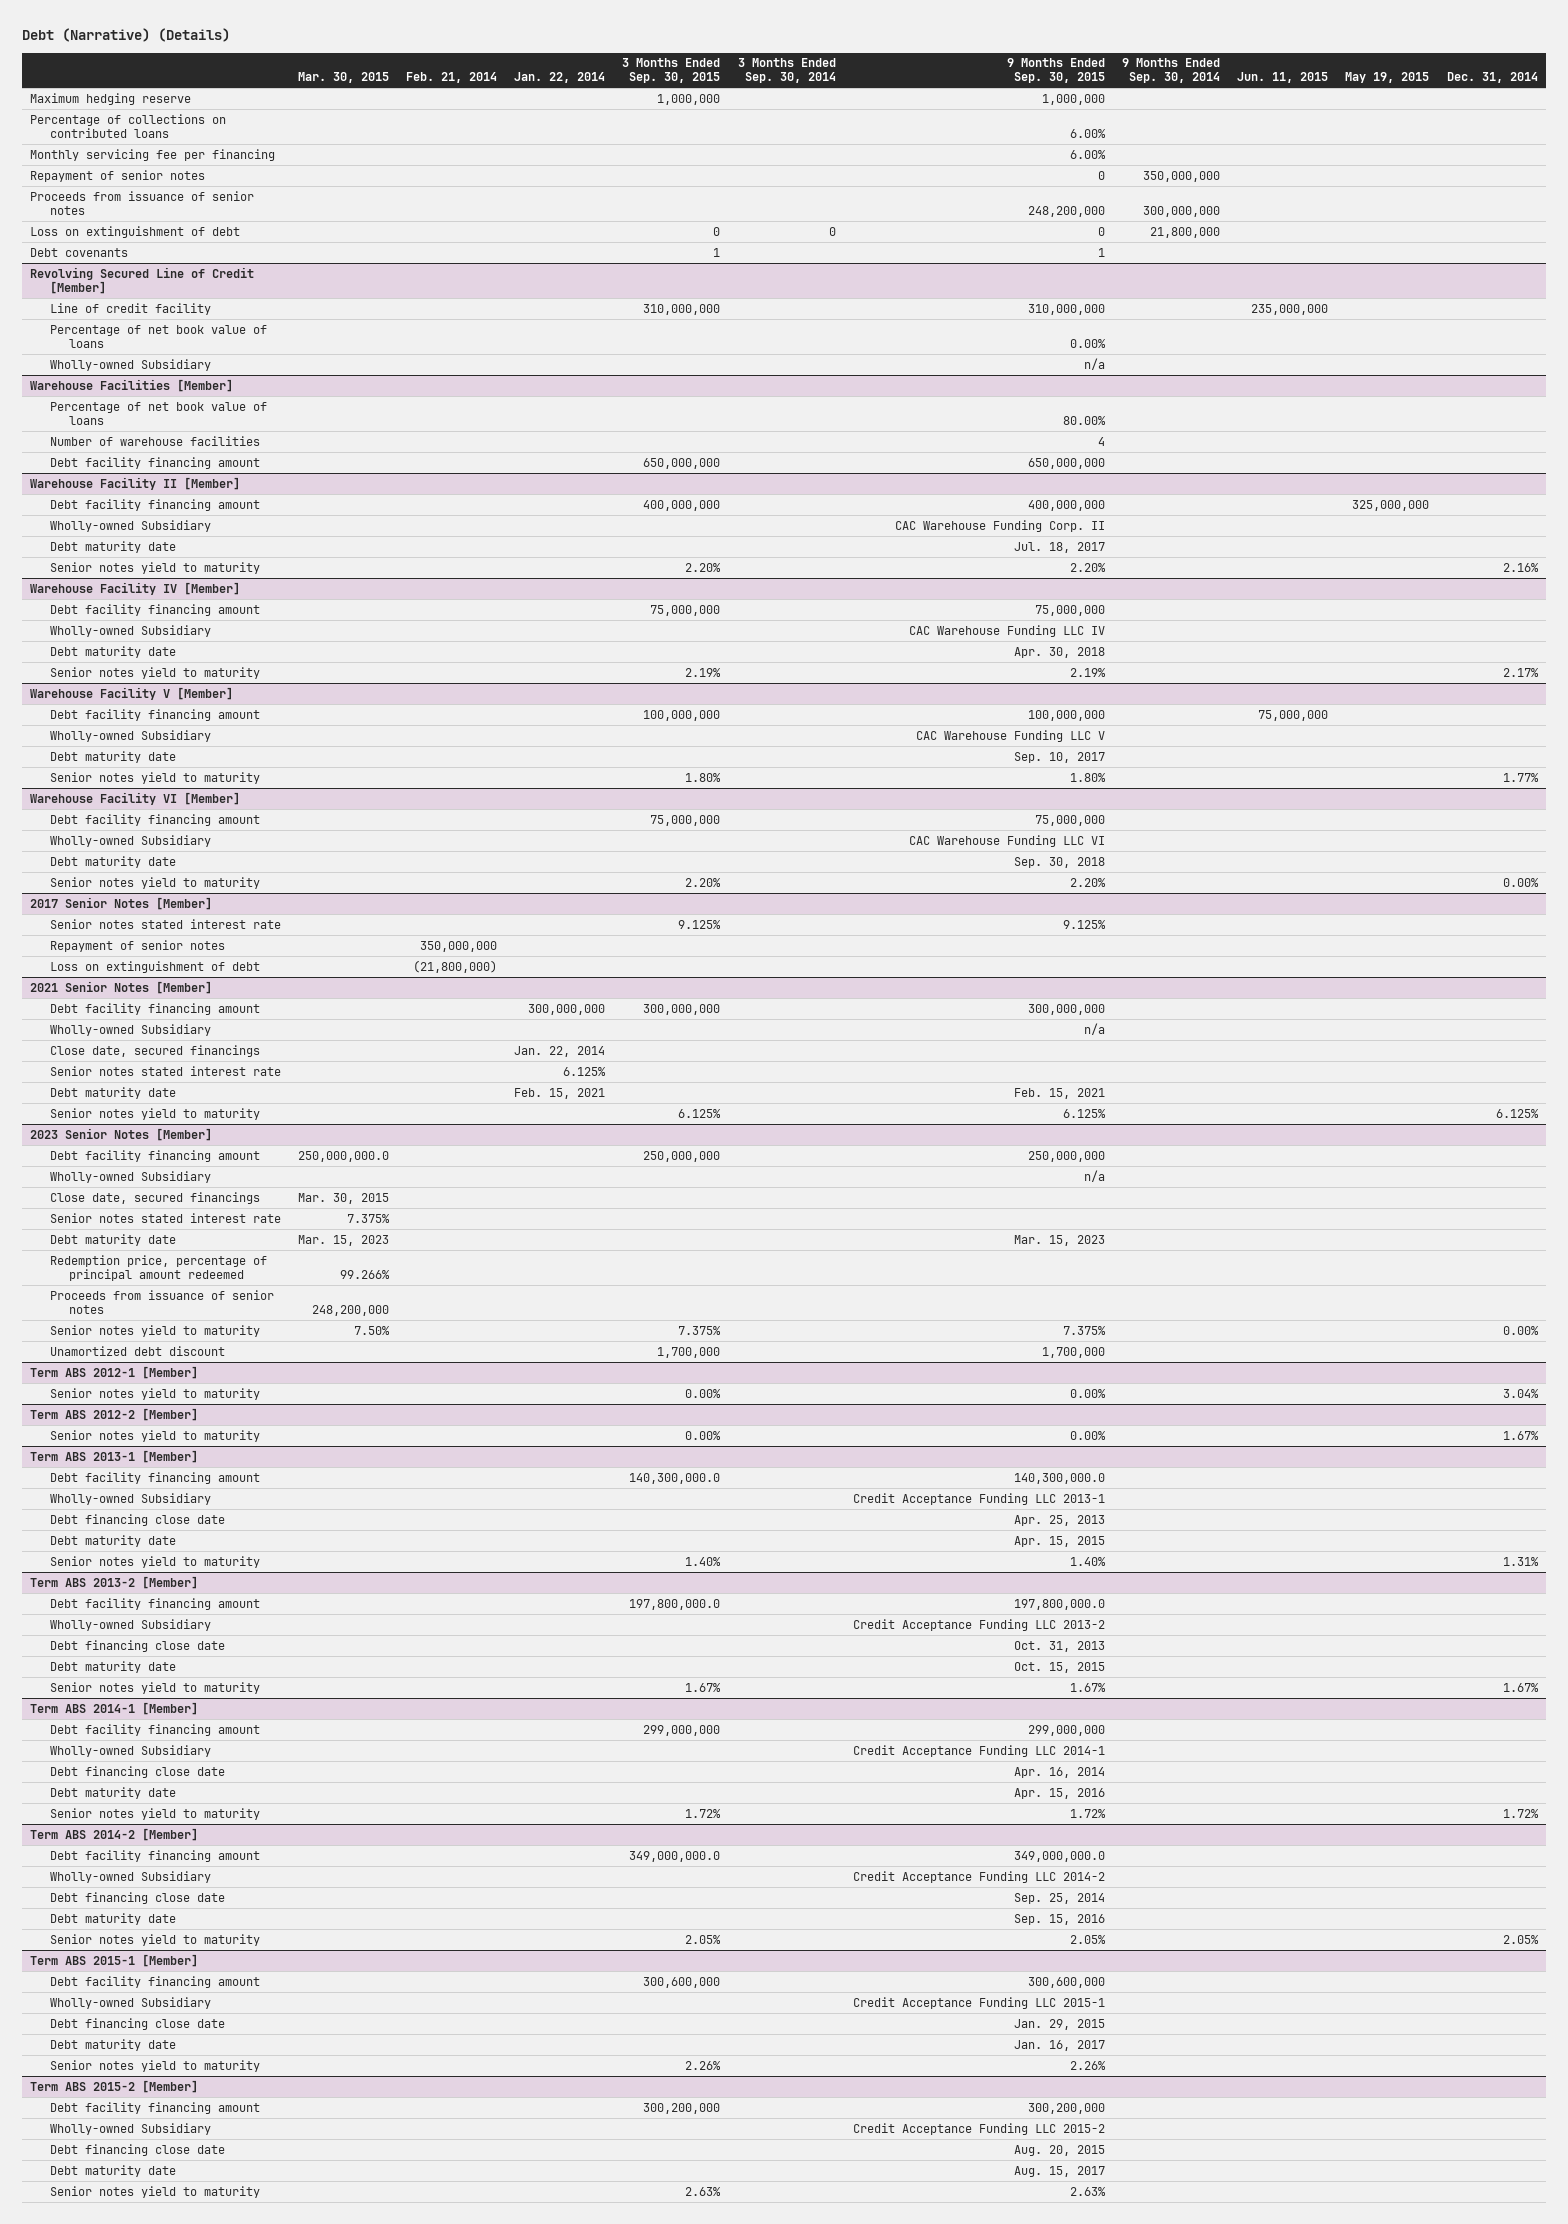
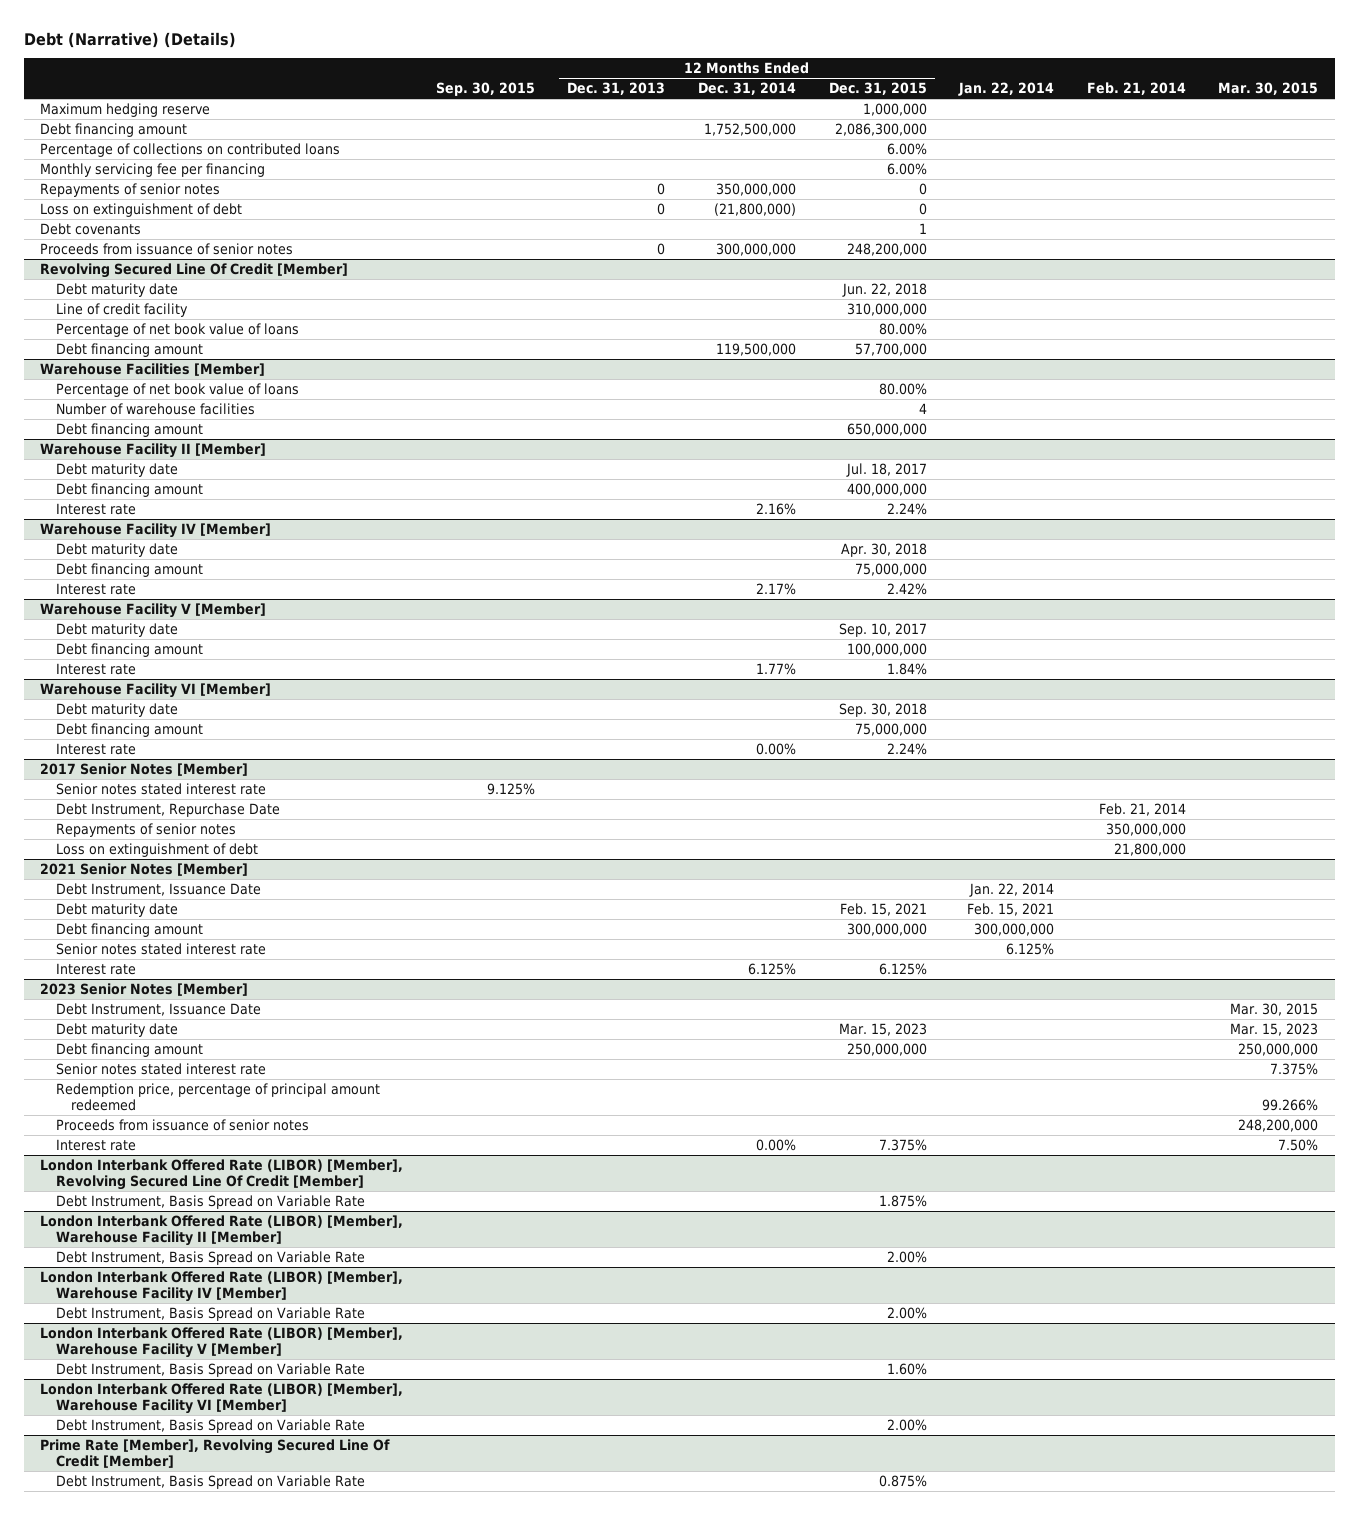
- | Mar. 30, 2015 | Feb. 21, 2014 | Jan. 22, 2014 | 3 Months Ended Sep. 30, 2015 | 3 Months Ended Sep. 30, 2014 | 9 Months Ended Sep. 30, 2015 | 9 Months Ended Sep. 30, 2014 | Jun. 11, 2015 | May 19, 2015 | Dec. 31, 2014
+ | Sep. 30, 2015 | 12 Months Ended Dec. 31, 2013 | 12 Months Ended Dec. 31, 2014 | 12 Months Ended Dec. 31, 2015 | Jan. 22, 2014 | Feb. 21, 2014 | Mar. 30, 2015
+ Debt financing amount | | | 1,752,500,000 | 2,086,300,000 | | |
- Repayment of senior notes | | | | | | 0 | 350,000,000 | | |
+ Repayments of senior notes | | 0 | 350,000,000 | 0 | | |
- Revolving Secured Line of Credit [Member]
moved down: Proceeds from issuance of senior notes | | 0 | 300,000,000 | 248,200,000 | | |
+ Revolving Secured Line Of Credit [Member]
+ Debt maturity date | | | | Jun. 22, 2018 | | |
- Wholly-owned Subsidiary | | | | | | n/a | | | |
+ Debt financing amount | | | 119,500,000 | 57,700,000 | | |
@ Warehouse Facilities [Member]
- Debt facility financing amount | | | | 650,000,000 | | 650,000,000 | | | |
+ Debt financing amount | | | | 650,000,000 | | |
@ Warehouse Facility II [Member]
- Debt facility financing amount | | | | 400,000,000 | | 400,000,000 | | | 325,000,000 |
- Wholly-owned Subsidiary | | | | | | CAC Warehouse Funding Corp. II | | | |
- Senior notes yield to maturity | | | | 2.20% | | 2.20% | | | | 2.16%
+ Debt financing amount | | | | 400,000,000 | | |
+ Interest rate | | | 2.16% | 2.24% | | |
@ Warehouse Facility IV [Member]
- Debt facility financing amount | | | | 75,000,000 | | 75,000,000 | | | |
- Wholly-owned Subsidiary | | | | | | CAC Warehouse Funding LLC IV | | | |
- Senior notes yield to maturity | | | | 2.19% | | 2.19% | | | | 2.17%
+ Debt financing amount | | | | 75,000,000 | | |
+ Interest rate | | | 2.17% | 2.42% | | |
@ Warehouse Facility V [Member]
- Debt facility financing amount | | | | 100,000,000 | | 100,000,000 | | 75,000,000 | |
- Wholly-owned Subsidiary | | | | | | CAC Warehouse Funding LLC V | | | |
- Senior notes yield to maturity | | | | 1.80% | | 1.80% | | | | 1.77%
+ Debt financing amount | | | | 100,000,000 | | |
+ Interest rate | | | 1.77% | 1.84% | | |
@ Warehouse Facility VI [Member]
- Debt facility financing amount | | | | 75,000,000 | | 75,000,000 | | | |
- Wholly-owned Subsidiary | | | | | | CAC Warehouse Funding LLC VI | | | |
- Senior notes yield to maturity | | | | 2.20% | | 2.20% | | | | 0.00%
+ Debt financing amount | | | | 75,000,000 | | |
+ Interest rate | | | 0.00% | 2.24% | | |
@ 2017 Senior Notes [Member]
- Repayment of senior notes | | 350,000,000 | | | | | | | |
- Loss on extinguishment of debt | | (21,800,000) | | | | | | | |
+ Debt Instrument, Repurchase Date | | | | | | Feb. 21, 2014 |
+ Repayments of senior notes | | | | | | 350,000,000 |
+ Loss on extinguishment of debt | | | | | | 21,800,000 |
@ 2021 Senior Notes [Member]
- Debt facility financing amount | | | 300,000,000 | 300,000,000 | | 300,000,000 | | | |
- Wholly-owned Subsidiary | | | | | | n/a | | | |
- Close date, secured financings | | | Jan. 22, 2014 | | | | | | |
+ Debt Instrument, Issuance Date | | | | | Jan. 22, 2014 | |
- Senior notes yield to maturity | | | | 6.125% | | 6.125% | | | | 6.125%
+ Debt financing amount | | | | 300,000,000 | 300,000,000 | |
moved down: Senior notes stated interest rate | | | | | 6.125% | |
+ Interest rate | | | 6.125% | 6.125% | | |
@ 2023 Senior Notes [Member]
- Debt facility financing amount | 250,000,000.0 | | | 250,000,000 | | 250,000,000 | | | |
- Wholly-owned Subsidiary | | | | | | n/a | | | |
- Close date, secured financings | Mar. 30, 2015 | | | | | | | | |
+ Debt Instrument, Issuance Date | | | | | | | Mar. 30, 2015
+ Debt financing amount | | | | 250,000,000 | | | 250,000,000
moved down: Senior notes stated interest rate | | | | | | | 7.375%
- Senior notes yield to maturity | 7.50% | | | 7.375% | | 7.375% | | | | 0.00%
- Unamortized debt discount | | | | 1,700,000 | | 1,700,000 | | | |
- Term ABS 2012-1 [Member]
- Senior notes yield to maturity | | | | 0.00% | | 0.00% | | | | 3.04%
- Term ABS 2012-2 [Member]
- Senior notes yield to maturity | | | | 0.00% | | 0.00% | | | | 1.67%
- Term ABS 2013-1 [Member]
- Debt facility financing amount | | | | 140,300,000.0 | | 140,300,000.0 | | | |
- Wholly-owned Subsidiary | | | | | | Credit Acceptance Funding LLC 2013-1 | | | |
- Debt financing close date | | | | | | Apr. 25, 2013 | | | |
- Debt maturity date | | | | | | Apr. 15, 2015 | | | |
- Senior notes yield to maturity | | | | 1.40% | | 1.40% | | | | 1.31%
- Term ABS 2013-2 [Member]
- Debt facility financing amount | | | | 197,800,000.0 | | 197,800,000.0 | | | |
- Wholly-owned Subsidiary | | | | | | Credit Acceptance Funding LLC 2013-2 | | | |
- Debt financing close date | | | | | | Oct. 31, 2013 | | | |
- Debt maturity date | | | | | | Oct. 15, 2015 | | | |
- Senior notes yield to maturity | | | | 1.67% | | 1.67% | | | | 1.67%
- Term ABS 2014-1 [Member]
- Debt facility financing amount | | | | 299,000,000 | | 299,000,000 | | | |
- Wholly-owned Subsidiary | | | | | | Credit Acceptance Funding LLC 2014-1 | | | |
- Debt financing close date | | | | | | Apr. 16, 2014 | | | |
- Debt maturity date | | | | | | Apr. 15, 2016 | | | |
- Senior notes yield to maturity | | | | 1.72% | | 1.72% | | | | 1.72%
- Term ABS 2014-2 [Member]
- Debt facility financing amount | | | | 349,000,000.0 | | 349,000,000.0 | | | |
- Wholly-owned Subsidiary | | | | | | Credit Acceptance Funding LLC 2014-2 | | | |
- Debt financing close date | | | | | | Sep. 25, 2014 | | | |
- Debt maturity date | | | | | | Sep. 15, 2016 | | | |
- Senior notes yield to maturity | | | | 2.05% | | 2.05% | | | | 2.05%
- Term ABS 2015-1 [Member]
- Debt facility financing amount | | | | 300,600,000 | | 300,600,000 | | | |
- Wholly-owned Subsidiary | | | | | | Credit Acceptance Funding LLC 2015-1 | | | |
- Debt financing close date | | | | | | Jan. 29, 2015 | | | |
- Debt maturity date | | | | | | Jan. 16, 2017 | | | |
- Senior notes yield to maturity | | | | 2.26% | | 2.26% | | | |
- Term ABS 2015-2 [Member]
- Debt facility financing amount | | | | 300,200,000 | | 300,200,000 | | | |
- Wholly-owned Subsidiary | | | | | | Credit Acceptance Funding LLC 2015-2 | | | |
- Debt financing close date | | | | | | Aug. 20, 2015 | | | |
- Debt maturity date | | | | | | Aug. 15, 2017 | | | |
- Senior notes yield to maturity | | | | 2.63% | | 2.63% | | | |
@ 2023 Senior Notes [Member]
+ Interest rate | | | 0.00% | 7.375% | | | 7.50%
+ London Interbank Offered Rate (LIBOR) [Member], Revolving Secured Line Of Credit [Member]
+ Debt Instrument, Basis Spread on Variable Rate | | | | 1.875% | | |
+ London Interbank Offered Rate (LIBOR) [Member], Warehouse Facility II [Member]
+ Debt Instrument, Basis Spread on Variable Rate | | | | 2.00% | | |
+ London Interbank Offered Rate (LIBOR) [Member], Warehouse Facility IV [Member]
+ Debt Instrument, Basis Spread on Variable Rate | | | | 2.00% | | |
+ London Interbank Offered Rate (LIBOR) [Member], Warehouse Facility V [Member]
+ Debt Instrument, Basis Spread on Variable Rate | | | | 1.60% | | |
+ London Interbank Offered Rate (LIBOR) [Member], Warehouse Facility VI [Member]
+ Debt Instrument, Basis Spread on Variable Rate | | | | 2.00% | | |
+ Prime Rate [Member], Revolving Secured Line Of Credit [Member]
+ Debt Instrument, Basis Spread on Variable Rate | | | | 0.875% | | |

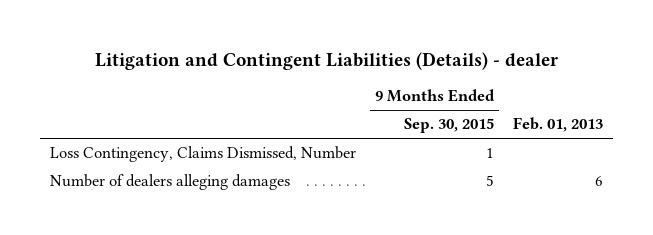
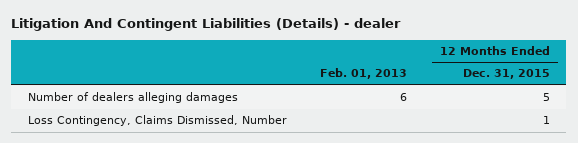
- Litigation and Contingent Liabilities (Details) - dealer
+ Litigation And Contingent Liabilities (Details) - dealer
- | 9 Months Ended Sep. 30, 2015 | Feb. 01, 2013
+ | Feb. 01, 2013 | 12 Months Ended Dec. 31, 2015
moved down: Loss Contingency, Claims Dismissed, Number | | 1

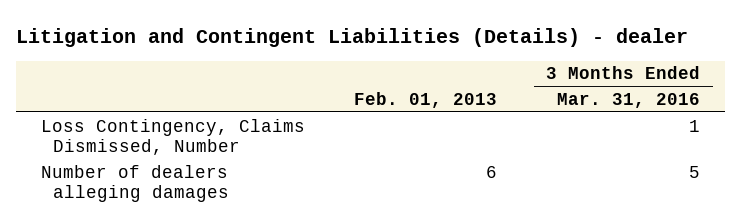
- Litigation And Contingent Liabilities (Details) - dealer
+ Litigation and Contingent Liabilities (Details) - dealer
- | Feb. 01, 2013 | 12 Months Ended Dec. 31, 2015
+ | Feb. 01, 2013 | 3 Months Ended Mar. 31, 2016
moved down: Number of dealers alleging damages | 6 | 5

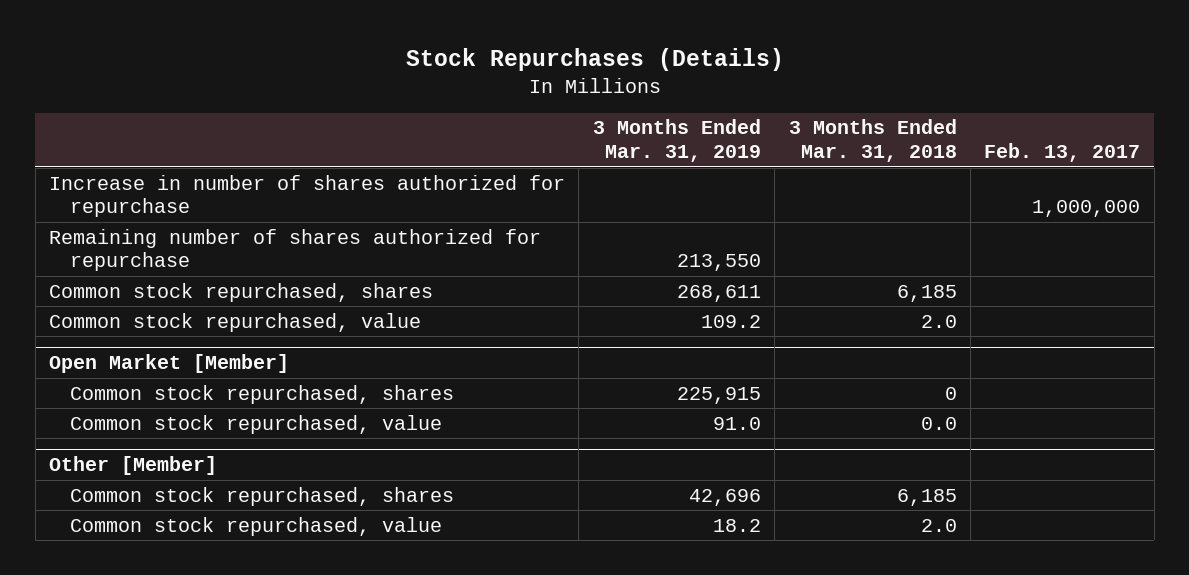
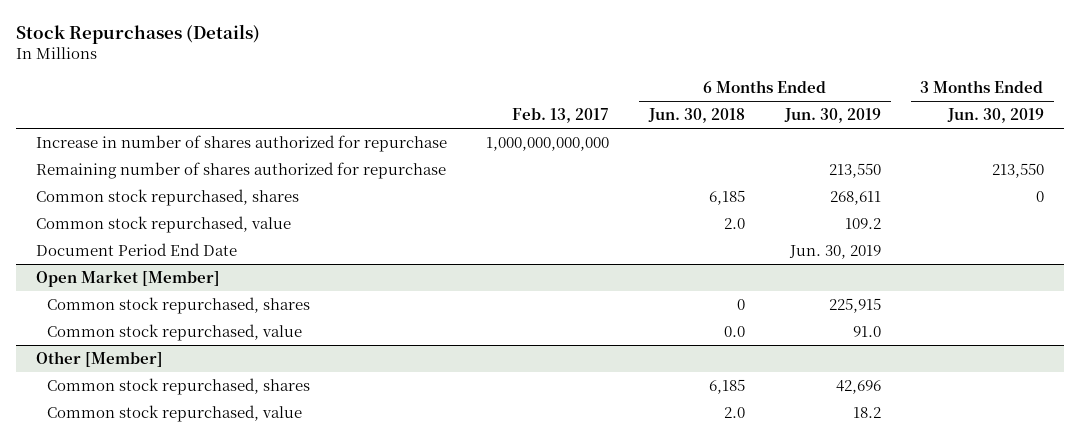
- | 3 Months Ended Mar. 31, 2019 | 3 Months Ended Mar. 31, 2018 | Feb. 13, 2017
+ | Feb. 13, 2017 | 6 Months Ended Jun. 30, 2018 | 6 Months Ended Jun. 30, 2019 | 3 Months Ended Jun. 30, 2019
- Increase in number of shares authorized for repurchase | | | 1,000,000
+ Increase in number of shares authorized for repurchase | 1,000,000,000,000 | | |
+ Document Period End Date | | | Jun. 30, 2019 |

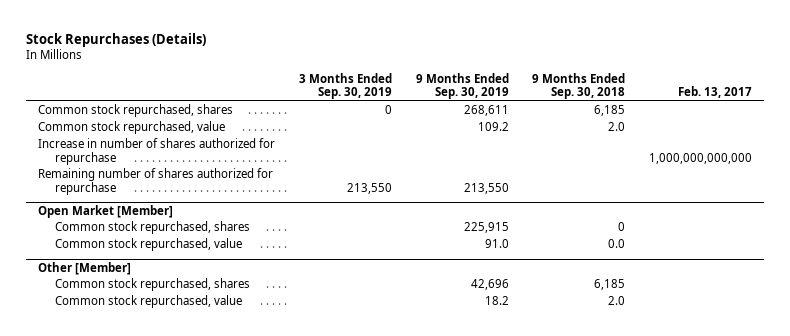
- | Feb. 13, 2017 | 6 Months Ended Jun. 30, 2018 | 6 Months Ended Jun. 30, 2019 | 3 Months Ended Jun. 30, 2019
+ | 3 Months Ended Sep. 30, 2019 | 9 Months Ended Sep. 30, 2019 | 9 Months Ended Sep. 30, 2018 | Feb. 13, 2017
- Document Period End Date | | | Jun. 30, 2019 |
moved down: Increase in number of shares authorized for repurchase | | | | 1,000,000,000,000
moved down: Remaining number of shares authorized for repurchase | 213,550 | 213,550 | |

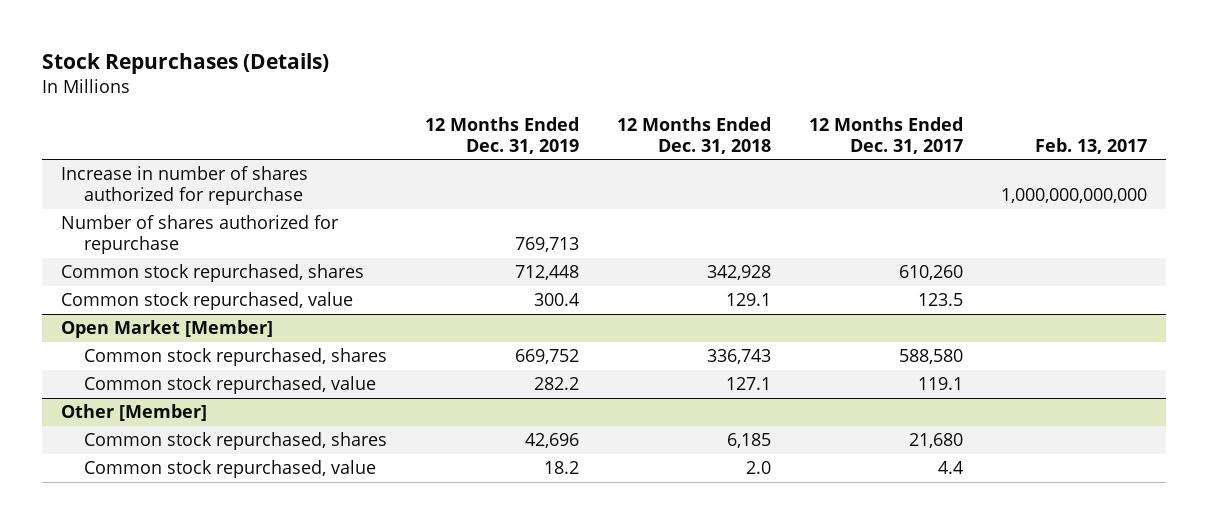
- | 3 Months Ended Sep. 30, 2019 | 9 Months Ended Sep. 30, 2019 | 9 Months Ended Sep. 30, 2018 | Feb. 13, 2017
+ | 12 Months Ended Dec. 31, 2019 | 12 Months Ended Dec. 31, 2018 | 12 Months Ended Dec. 31, 2017 | Feb. 13, 2017
moved up: Increase in number of shares authorized for repurchase | | | | 1,000,000,000,000
+ Number of shares authorized for repurchase | 769,713 | | |
- Remaining number of shares authorized for repurchase | 213,550 | 213,550 | |

